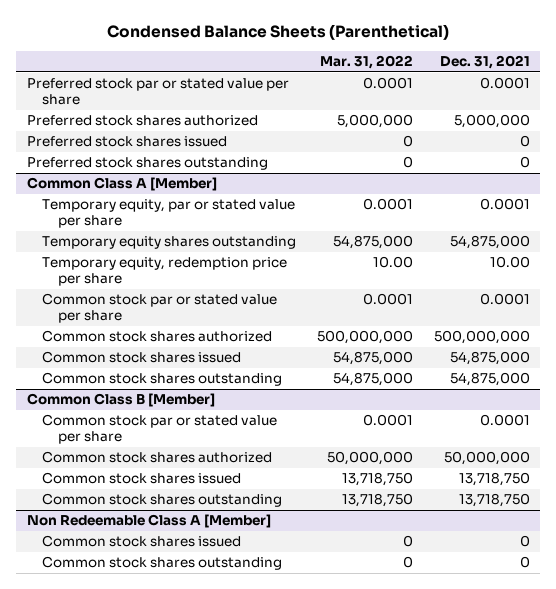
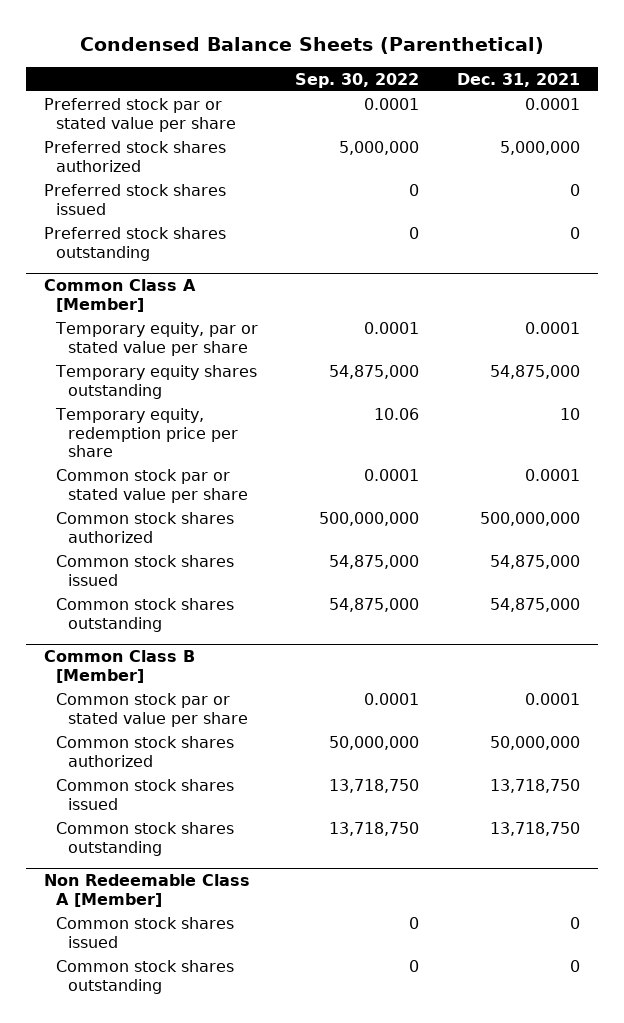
- | Mar. 31, 2022 | Dec. 31, 2021
+ | Sep. 30, 2022 | Dec. 31, 2021
@ Common Class A [Member]
- Temporary equity, redemption price per share | 10.00 | 10.00
+ Temporary equity, redemption price per share | 10.06 | 10

